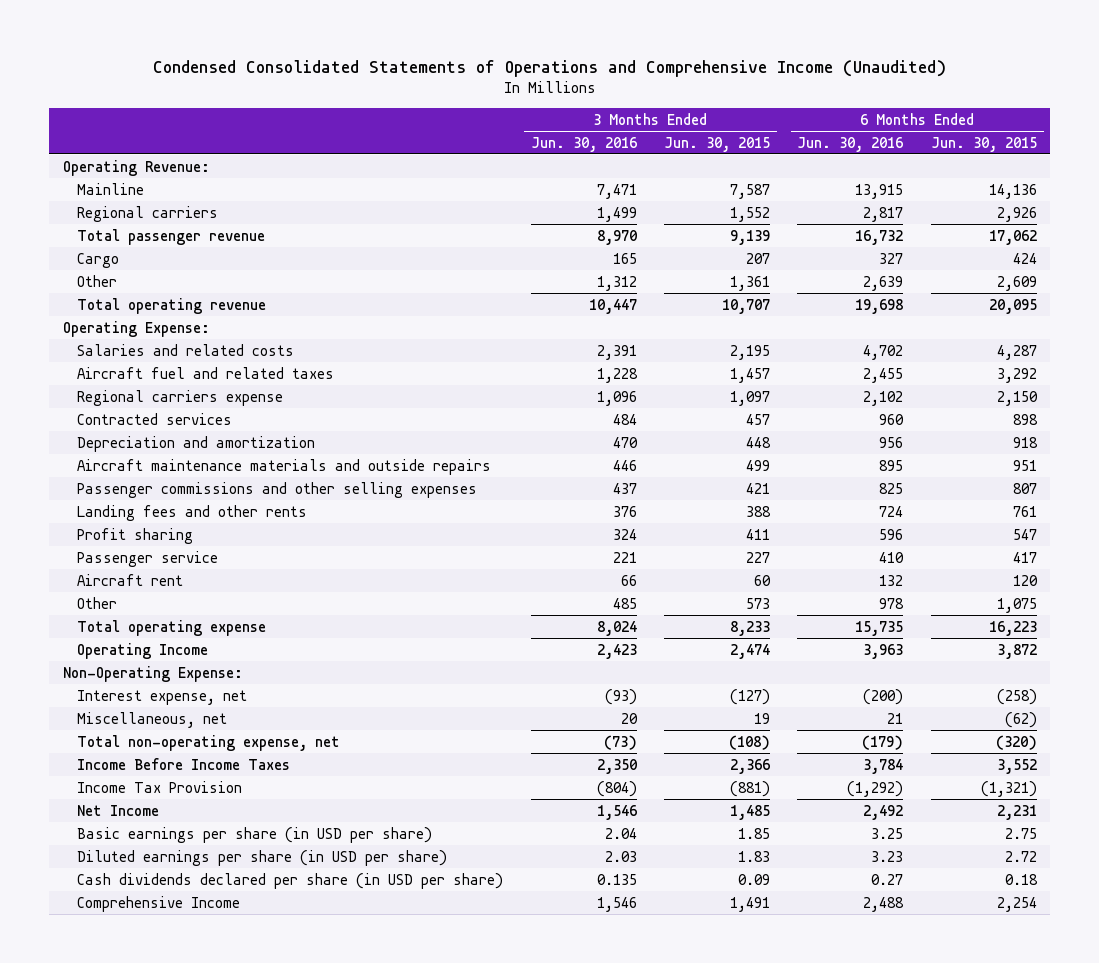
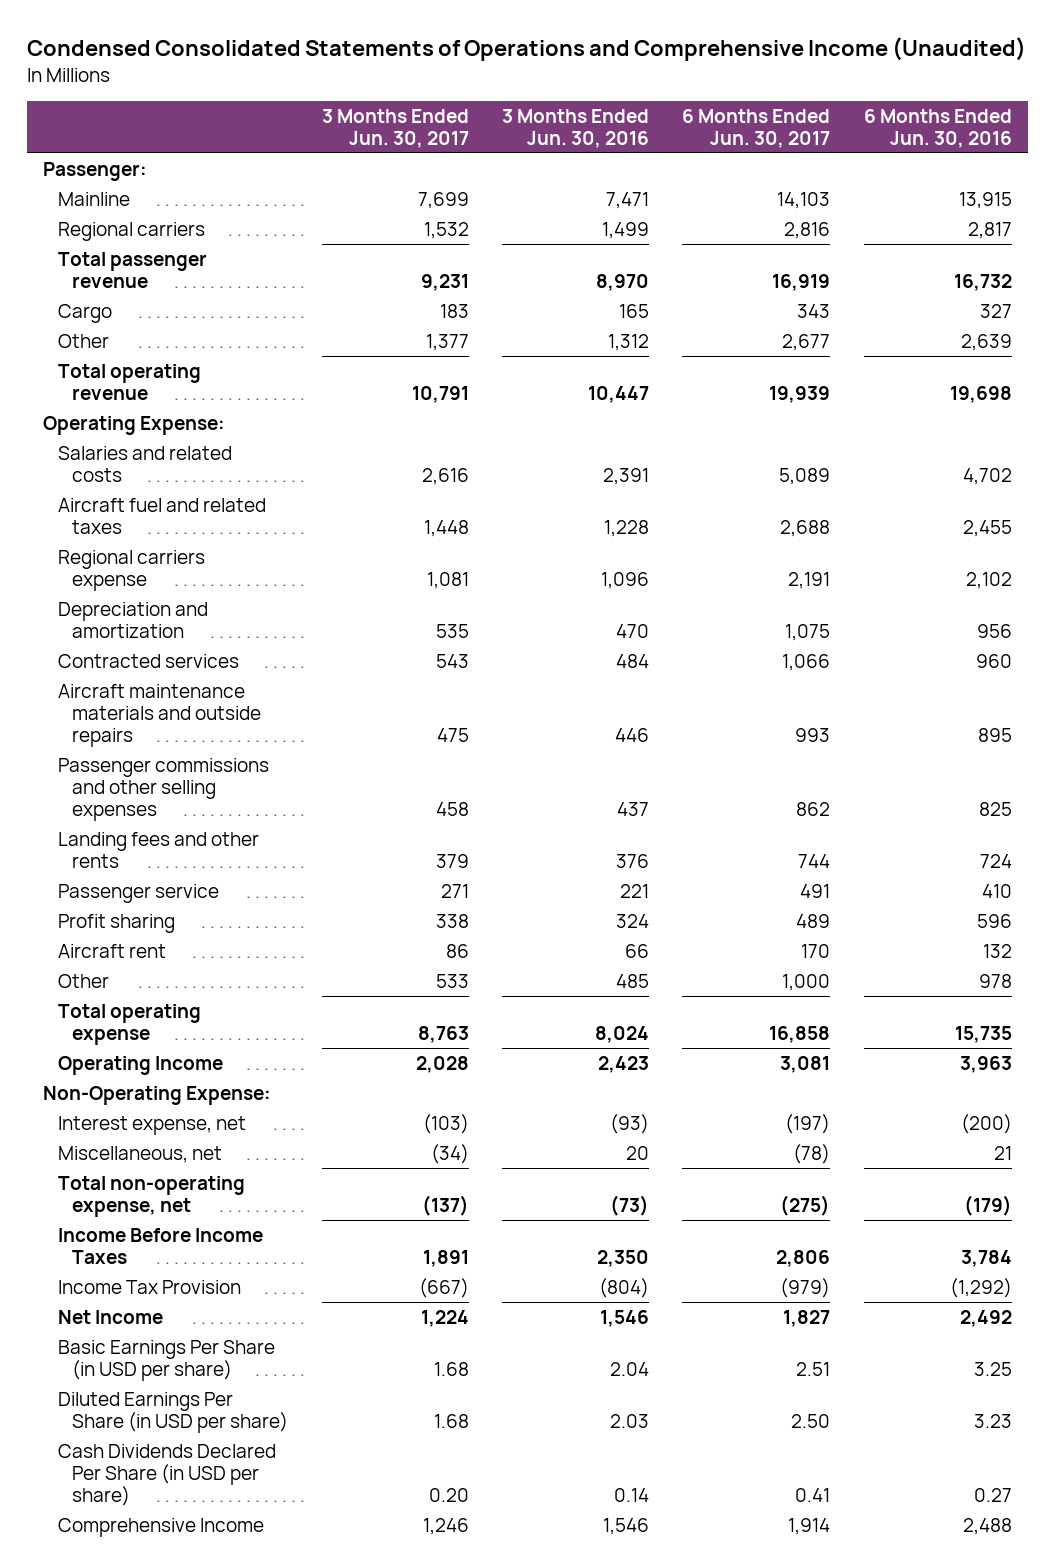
- | 3 Months Ended Jun. 30, 2016 | 3 Months Ended Jun. 30, 2015 | 6 Months Ended Jun. 30, 2016 | 6 Months Ended Jun. 30, 2015
+ | 3 Months Ended Jun. 30, 2017 | 3 Months Ended Jun. 30, 2016 | 6 Months Ended Jun. 30, 2017 | 6 Months Ended Jun. 30, 2016
- Operating Revenue:
+ Passenger:
moved down: Contracted services | 543 | 484 | 1,066 | 960
moved down: Profit sharing | 338 | 324 | 489 | 596
- Basic earnings per share (in USD per share) | 2.04 | 1.85 | 3.25 | 2.75
- Diluted earnings per share (in USD per share) | 2.03 | 1.83 | 3.23 | 2.72
- Cash dividends declared per share (in USD per share) | 0.135 | 0.09 | 0.27 | 0.18
+ Basic Earnings Per Share (in USD per share) | 1.68 | 2.04 | 2.51 | 3.25
+ Diluted Earnings Per Share (in USD per share) | 1.68 | 2.03 | 2.50 | 3.23
+ Cash Dividends Declared Per Share (in USD per share) | 0.20 | 0.14 | 0.41 | 0.27

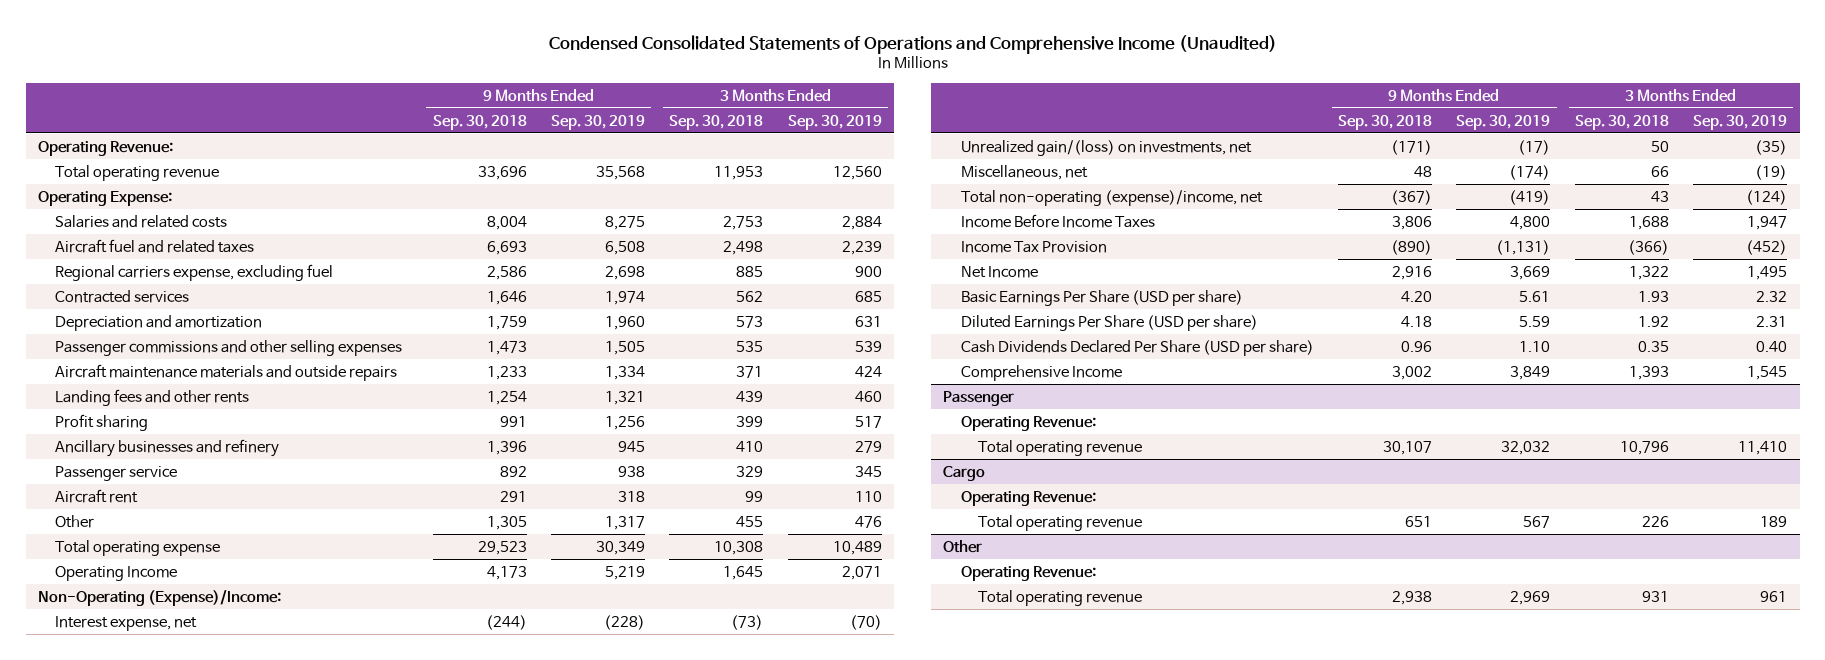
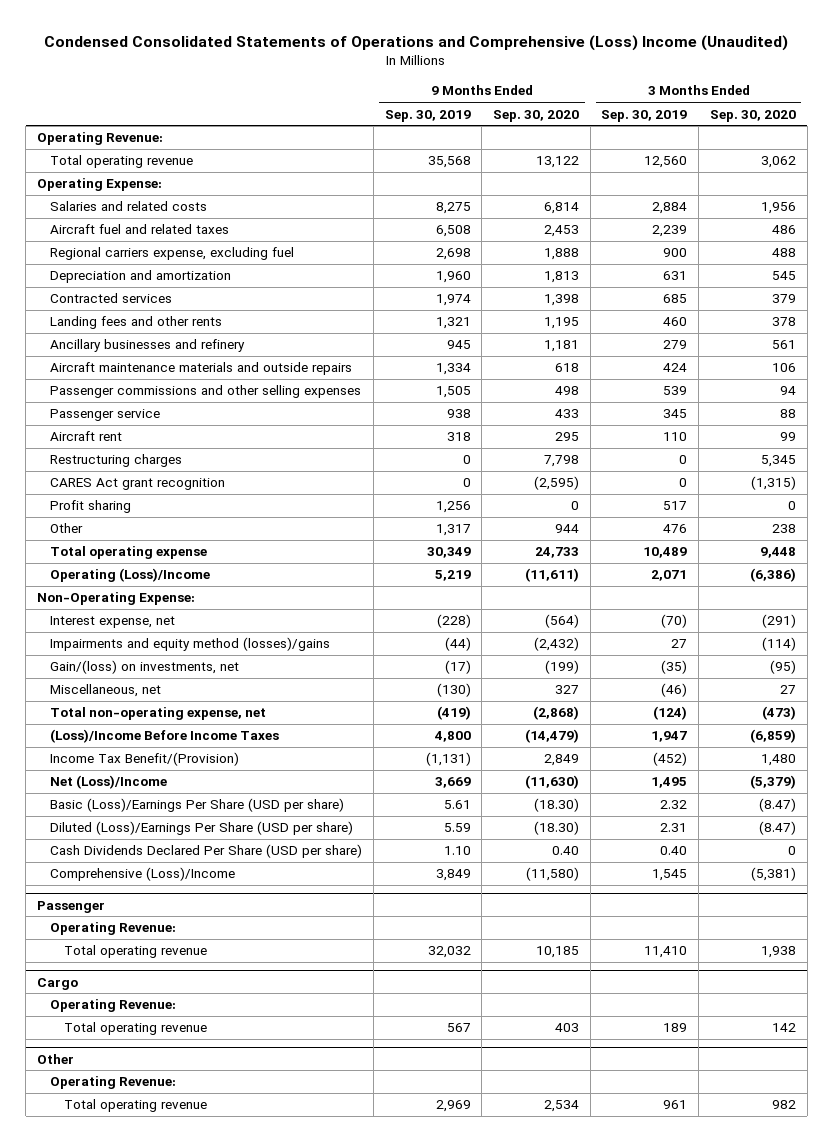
- Condensed Consolidated Statements of Operations and Comprehensive Income (Unaudited)
+ Condensed Consolidated Statements of Operations and Comprehensive (Loss) Income (Unaudited)
- | 9 Months Ended Sep. 30, 2018 | 9 Months Ended Sep. 30, 2019 | 3 Months Ended Sep. 30, 2018 | 3 Months Ended Sep. 30, 2019
+ | 9 Months Ended Sep. 30, 2019 | 9 Months Ended Sep. 30, 2020 | 3 Months Ended Sep. 30, 2019 | 3 Months Ended Sep. 30, 2020
moved down: Contracted services | 1,974 | 1,398 | 685 | 379
moved down: Aircraft maintenance materials and outside repairs | 1,334 | 618 | 424 | 106
moved down: Passenger commissions and other selling expenses | 1,505 | 498 | 539 | 94
+ Restructuring charges | 0 | 7,798 | 0 | 5,345
+ CARES Act grant recognition | 0 | (2,595) | 0 | (1,315)
moved down: Profit sharing | 1,256 | 0 | 517 | 0
- Operating Income | 4,173 | 5,219 | 1,645 | 2,071
- Non-Operating (Expense)/Income:
+ Operating (Loss)/Income | 5,219 | (11,611) | 2,071 | (6,386)
+ Non-Operating Expense:
- Unrealized gain/(loss) on investments, net | (171) | (17) | 50 | (35)
- Miscellaneous, net | 48 | (174) | 66 | (19)
- Total non-operating (expense)/income, net | (367) | (419) | 43 | (124)
- Income Before Income Taxes | 3,806 | 4,800 | 1,688 | 1,947
- Income Tax Provision | (890) | (1,131) | (366) | (452)
- Net Income | 2,916 | 3,669 | 1,322 | 1,495
- Basic Earnings Per Share (USD per share) | 4.20 | 5.61 | 1.93 | 2.32
- Diluted Earnings Per Share (USD per share) | 4.18 | 5.59 | 1.92 | 2.31
+ Impairments and equity method (losses)/gains | (44) | (2,432) | 27 | (114)
+ Gain/(loss) on investments, net | (17) | (199) | (35) | (95)
+ Miscellaneous, net | (130) | 327 | (46) | 27
+ Total non-operating expense, net | (419) | (2,868) | (124) | (473)
+ (Loss)/Income Before Income Taxes | 4,800 | (14,479) | 1,947 | (6,859)
+ Income Tax Benefit/(Provision) | (1,131) | 2,849 | (452) | 1,480
+ Net (Loss)/Income | 3,669 | (11,630) | 1,495 | (5,379)
+ Basic (Loss)/Earnings Per Share (USD per share) | 5.61 | (18.30) | 2.32 | (8.47)
+ Diluted (Loss)/Earnings Per Share (USD per share) | 5.59 | (18.30) | 2.31 | (8.47)
- Comprehensive Income | 3,002 | 3,849 | 1,393 | 1,545
+ Comprehensive (Loss)/Income | 3,849 | (11,580) | 1,545 | (5,381)

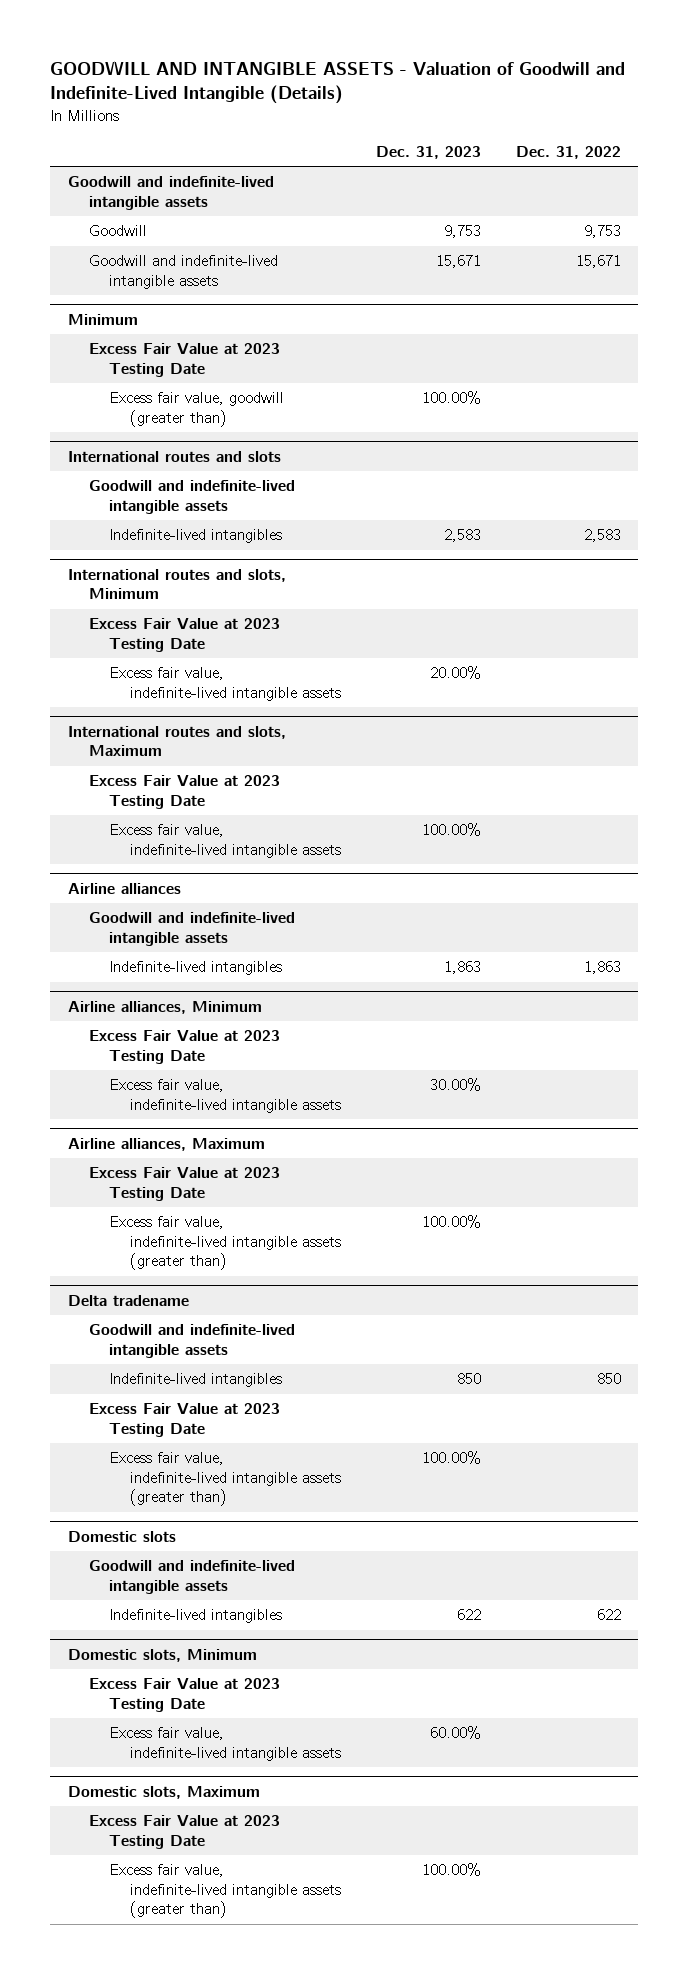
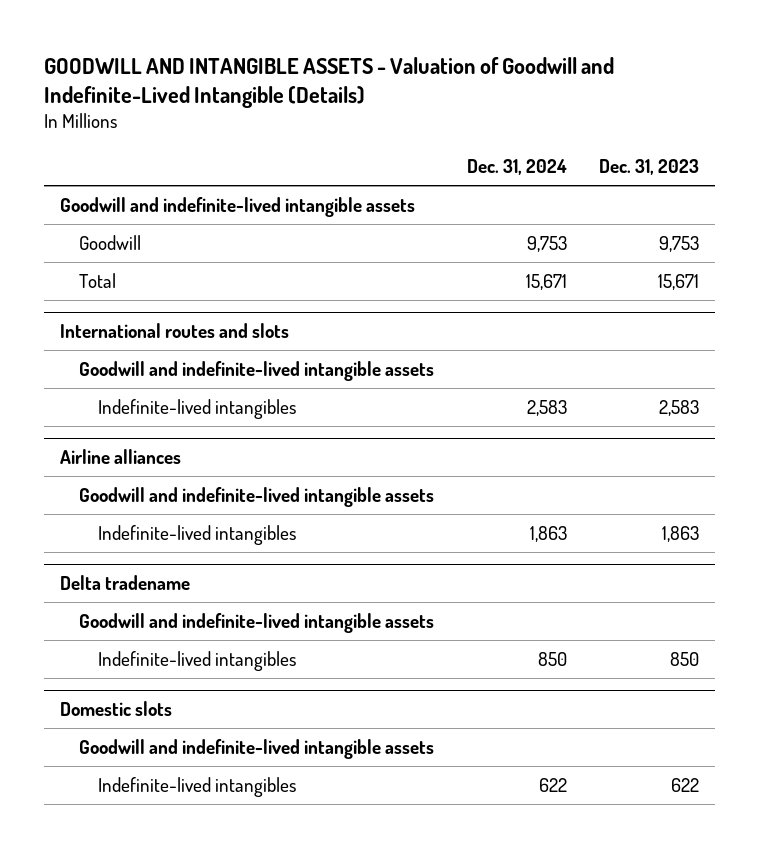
- | Dec. 31, 2023 | Dec. 31, 2022
+ | Dec. 31, 2024 | Dec. 31, 2023
- Goodwill and indefinite-lived intangible assets | 15,671 | 15,671
- Minimum
- Excess Fair Value at 2023 Testing Date
- Excess fair value, goodwill (greater than) | 100.00% |
+ Total | 15,671 | 15,671
- International routes and slots, Minimum
- Excess Fair Value at 2023 Testing Date
- Excess fair value, indefinite-lived intangible assets | 20.00% |
- International routes and slots, Maximum
- Excess Fair Value at 2023 Testing Date
- Excess fair value, indefinite-lived intangible assets | 100.00% |
- Airline alliances, Minimum
- Excess Fair Value at 2023 Testing Date
- Excess fair value, indefinite-lived intangible assets | 30.00% |
- Airline alliances, Maximum
- Excess Fair Value at 2023 Testing Date
- Excess fair value, indefinite-lived intangible assets (greater than) | 100.00% |
@ Delta tradename
- Excess Fair Value at 2023 Testing Date
- Excess fair value, indefinite-lived intangible assets (greater than) | 100.00% |
- Domestic slots, Minimum
- Excess Fair Value at 2023 Testing Date
- Excess fair value, indefinite-lived intangible assets | 60.00% |
- Domestic slots, Maximum
- Excess Fair Value at 2023 Testing Date
- Excess fair value, indefinite-lived intangible assets (greater than) | 100.00% |

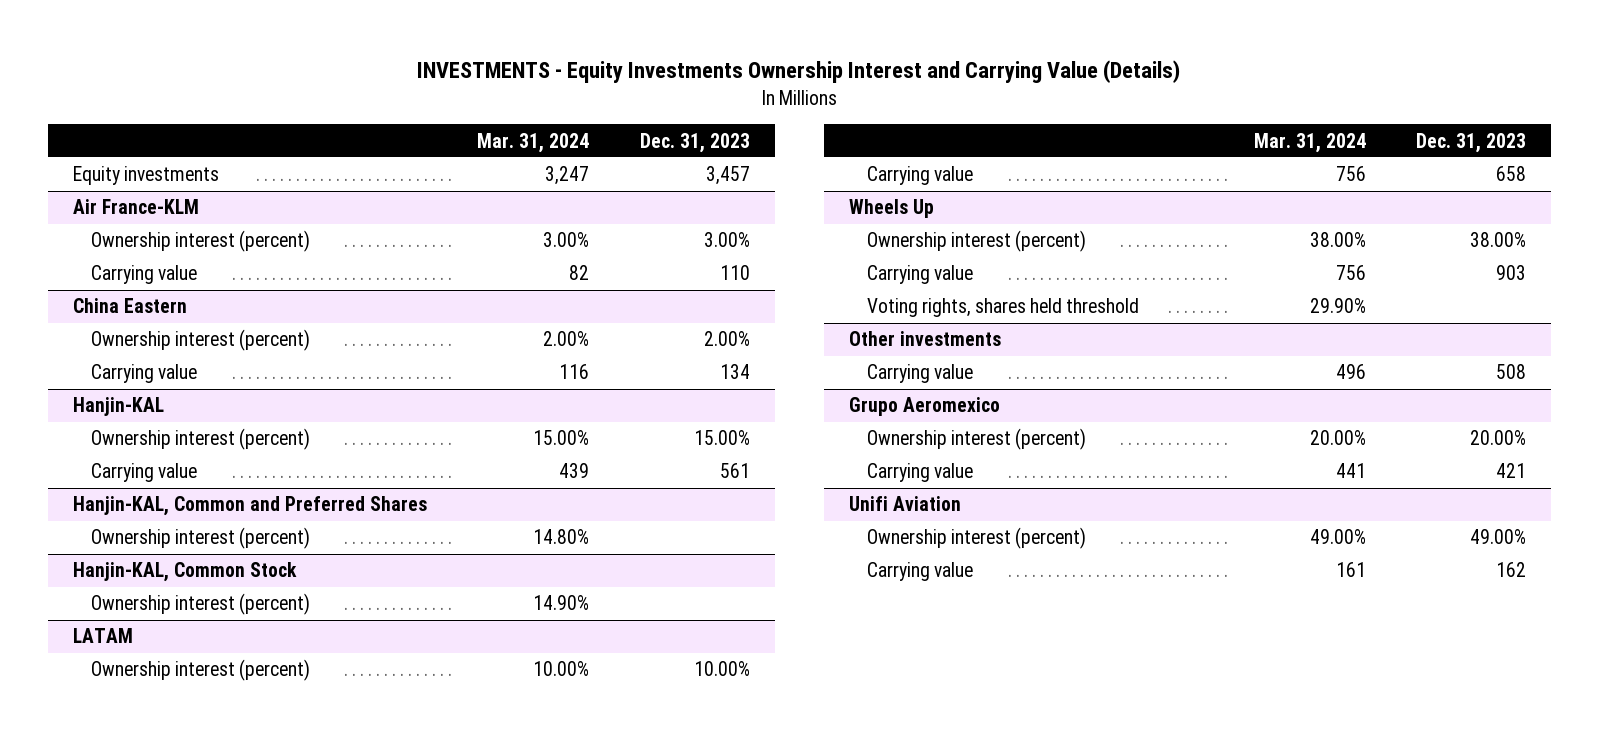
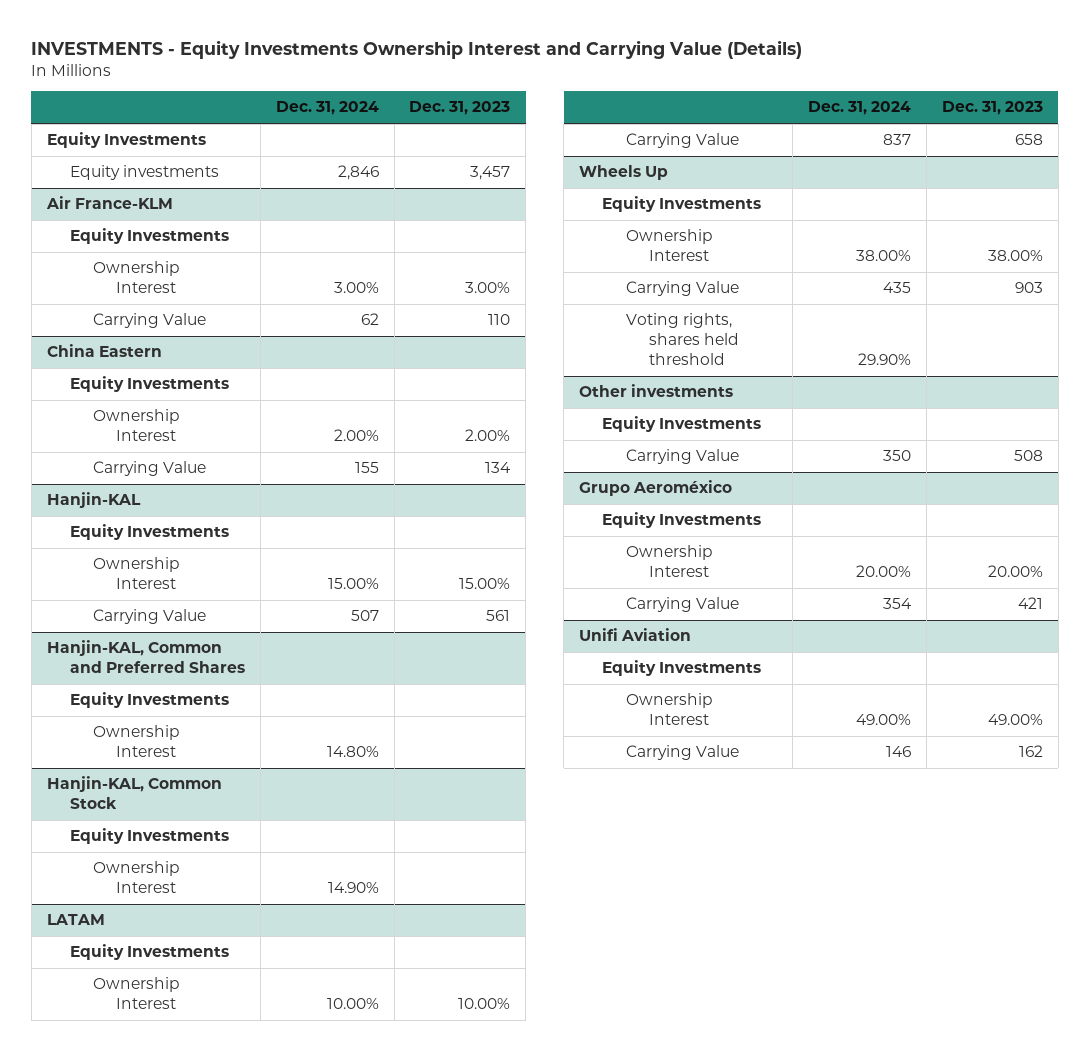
- | Mar. 31, 2024 | Dec. 31, 2023
+ | Dec. 31, 2024 | Dec. 31, 2023
+ Equity Investments
@ Air France-KLM
- Ownership interest (percent) | 3.00% | 3.00%
- Carrying value | 82 | 110
+ Equity Investments
+ Ownership Interest | 3.00% | 3.00%
+ Carrying Value | 62 | 110
@ China Eastern
- Ownership interest (percent) | 2.00% | 2.00%
- Carrying value | 116 | 134
+ Equity Investments
+ Ownership Interest | 2.00% | 2.00%
+ Carrying Value | 155 | 134
@ Hanjin-KAL
- Ownership interest (percent) | 15.00% | 15.00%
- Carrying value | 439 | 561
+ Equity Investments
+ Ownership Interest | 15.00% | 15.00%
+ Carrying Value | 507 | 561
@ Hanjin-KAL, Common and Preferred Shares
- Ownership interest (percent) | 14.80% |
+ Equity Investments
+ Ownership Interest | 14.80% |
@ Hanjin-KAL, Common Stock
- Ownership interest (percent) | 14.90% |
+ Equity Investments
+ Ownership Interest | 14.90% |
@ LATAM
- Ownership interest (percent) | 10.00% | 10.00%
- Carrying value | 756 | 658
+ Equity Investments
+ Ownership Interest | 10.00% | 10.00%
+ Carrying Value | 837 | 658
@ Wheels Up
- Ownership interest (percent) | 38.00% | 38.00%
- Carrying value | 756 | 903
+ Equity Investments
+ Ownership Interest | 38.00% | 38.00%
+ Carrying Value | 435 | 903
@ Other investments
- Carrying value | 496 | 508
- Grupo Aeromexico
- Ownership interest (percent) | 20.00% | 20.00%
- Carrying value | 441 | 421
@ Other investments
+ Equity Investments
+ Carrying Value | 350 | 508
+ Grupo Aeroméxico
+ Equity Investments
+ Ownership Interest | 20.00% | 20.00%
+ Carrying Value | 354 | 421
@ Unifi Aviation
- Ownership interest (percent) | 49.00% | 49.00%
- Carrying value | 161 | 162
+ Equity Investments
+ Ownership Interest | 49.00% | 49.00%
+ Carrying Value | 146 | 162

